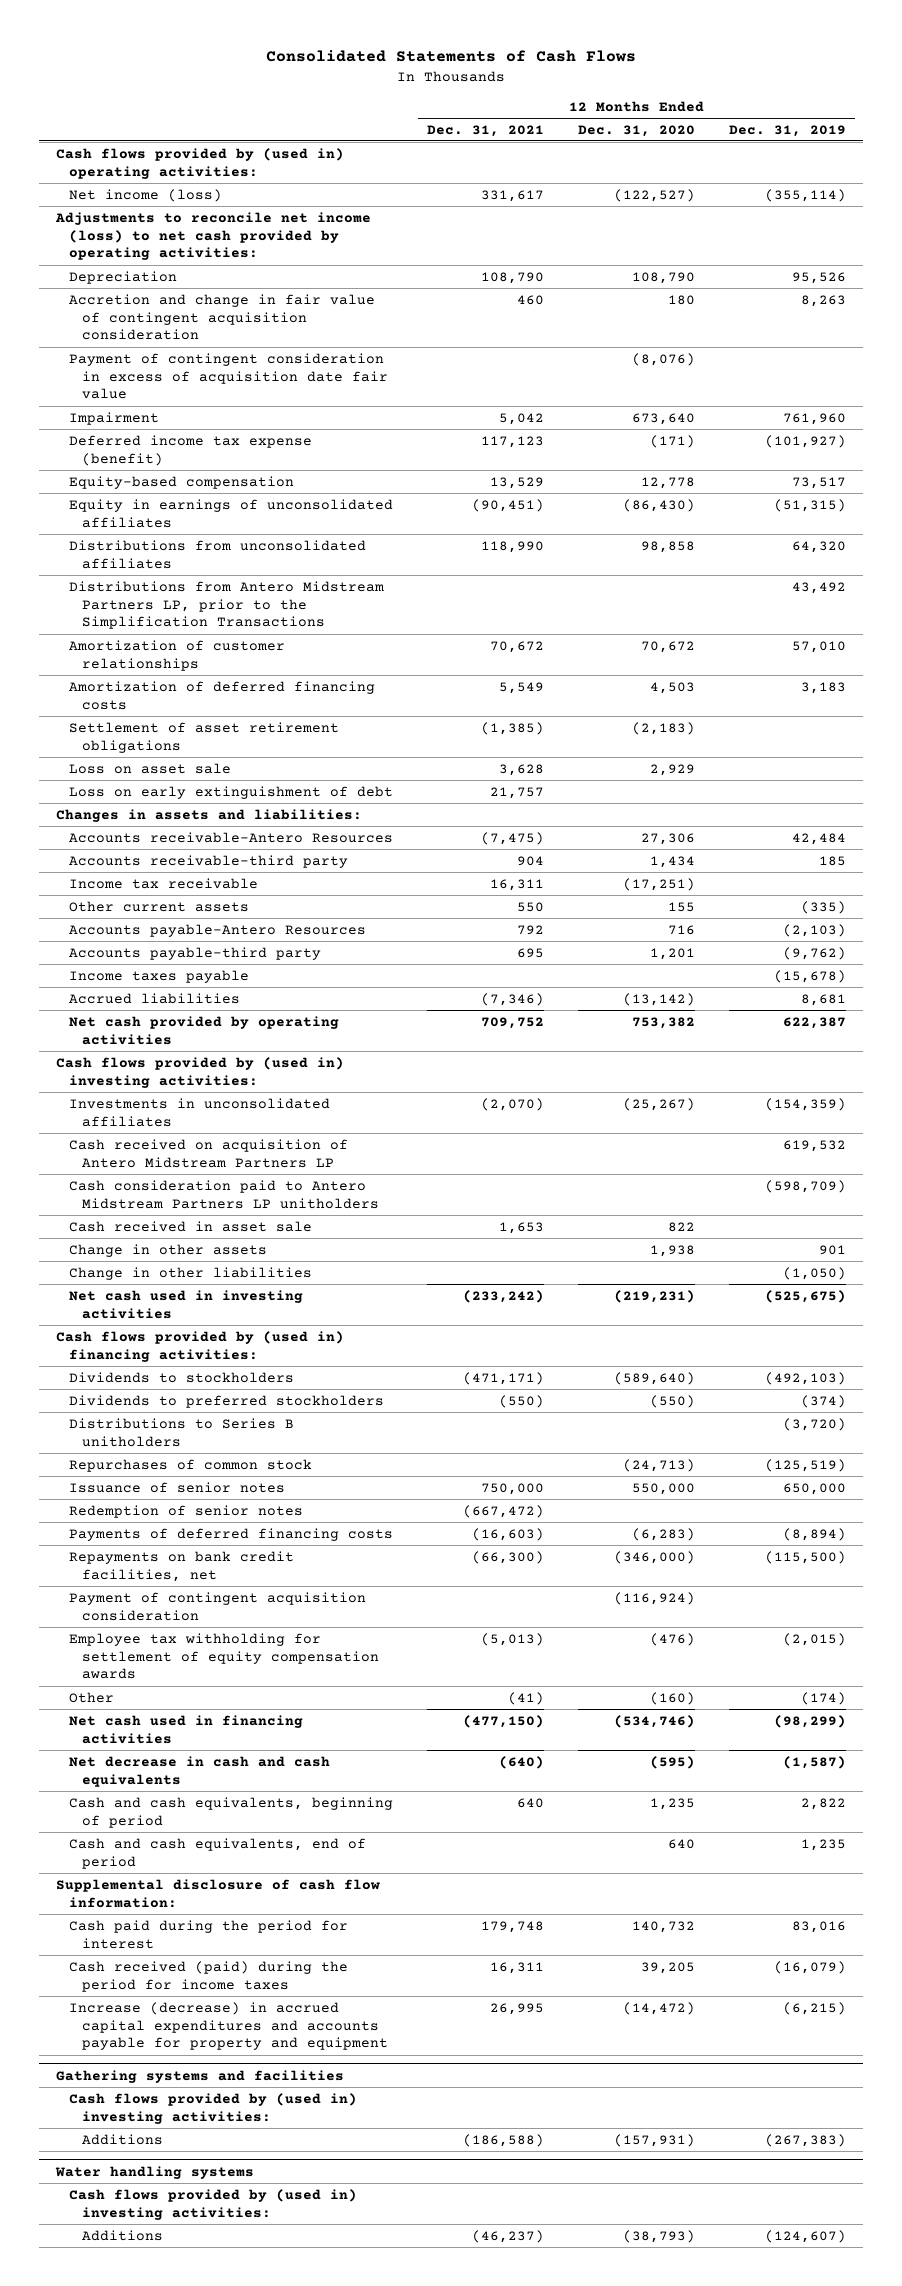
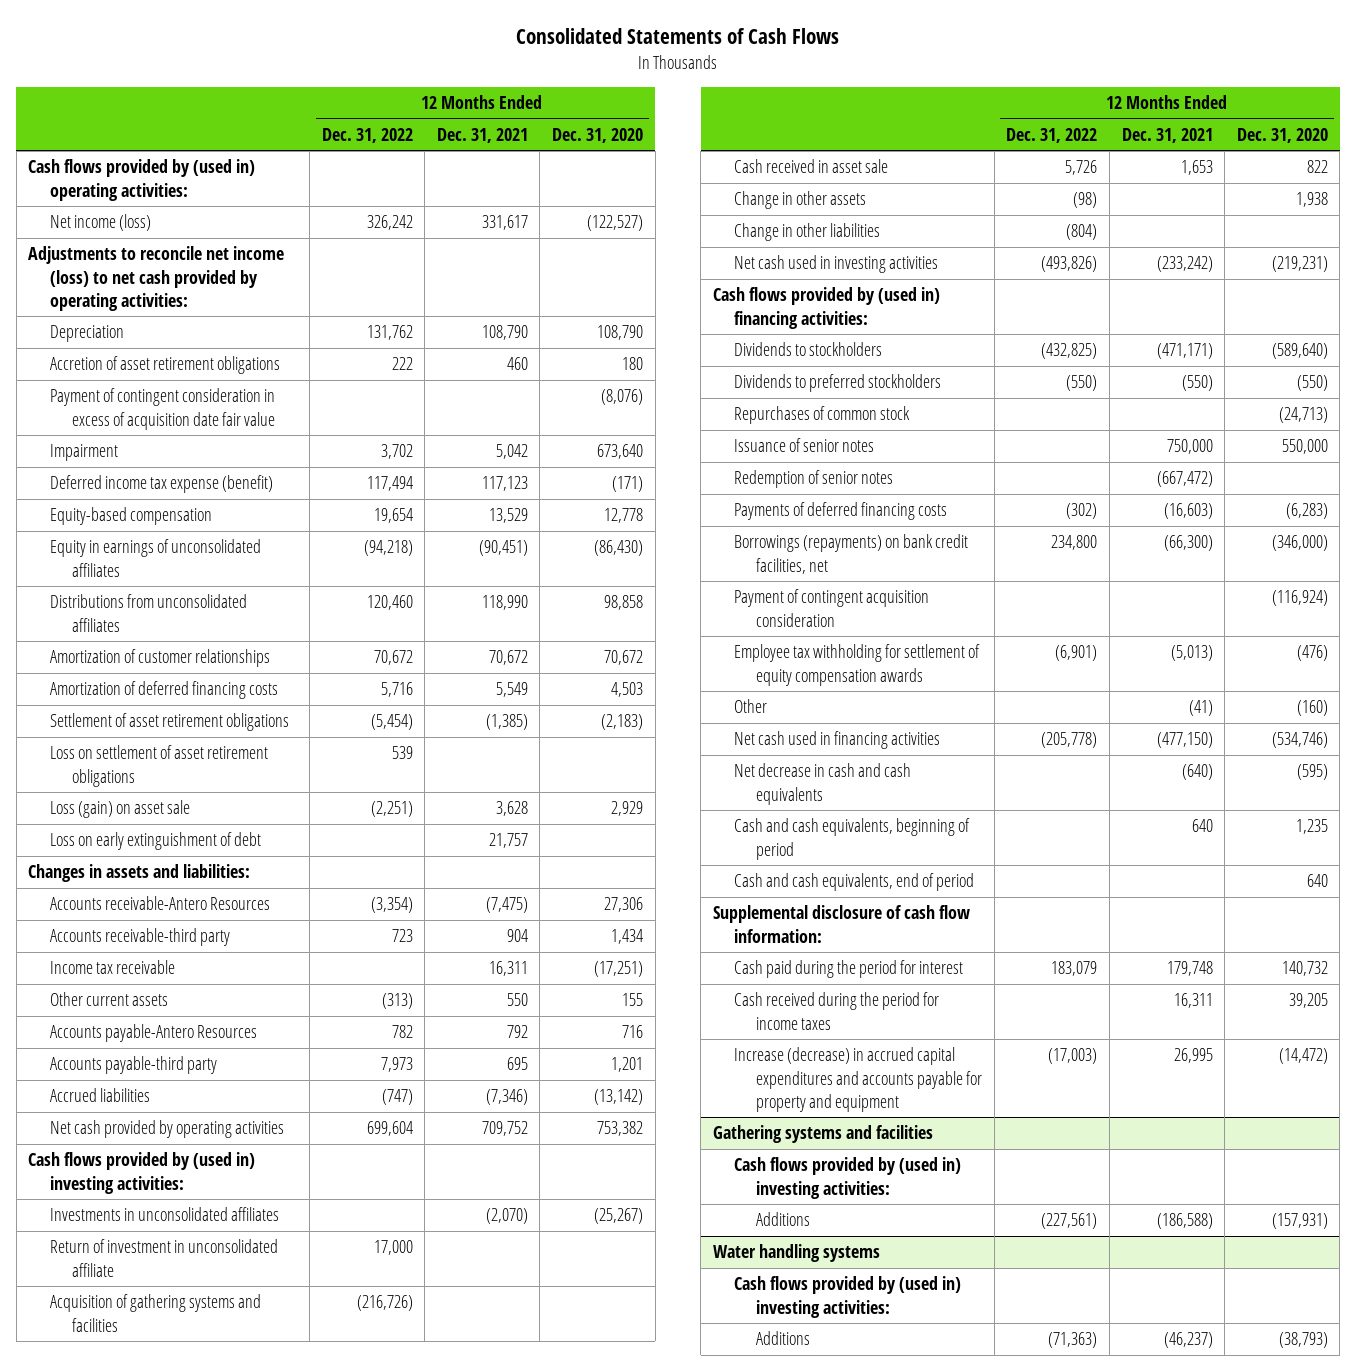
- | 12 Months Ended Dec. 31, 2021 | 12 Months Ended Dec. 31, 2020 | 12 Months Ended Dec. 31, 2019
+ | 12 Months Ended Dec. 31, 2022 | 12 Months Ended Dec. 31, 2021 | 12 Months Ended Dec. 31, 2020
- Accretion and change in fair value of contingent acquisition consideration | 460 | 180 | 8,263
+ Accretion of asset retirement obligations | 222 | 460 | 180
- Distributions from Antero Midstream Partners LP, prior to the Simplification Transactions | | | 43,492
- Loss on asset sale | 3,628 | 2,929 |
+ Loss on settlement of asset retirement obligations | 539 | |
+ Loss (gain) on asset sale | (2,251) | 3,628 | 2,929
- Income taxes payable | | | (15,678)
- Cash received on acquisition of Antero Midstream Partners LP | | | 619,532
- Cash consideration paid to Antero Midstream Partners LP unitholders | | | (598,709)
+ Return of investment in unconsolidated affiliate | 17,000 | |
+ Acquisition of gathering systems and facilities | (216,726) | |
- Distributions to Series B unitholders | | | (3,720)
- Repayments on bank credit facilities, net | (66,300) | (346,000) | (115,500)
+ Borrowings (repayments) on bank credit facilities, net | 234,800 | (66,300) | (346,000)
- Cash received (paid) during the period for income taxes | 16,311 | 39,205 | (16,079)
+ Cash received during the period for income taxes | | 16,311 | 39,205

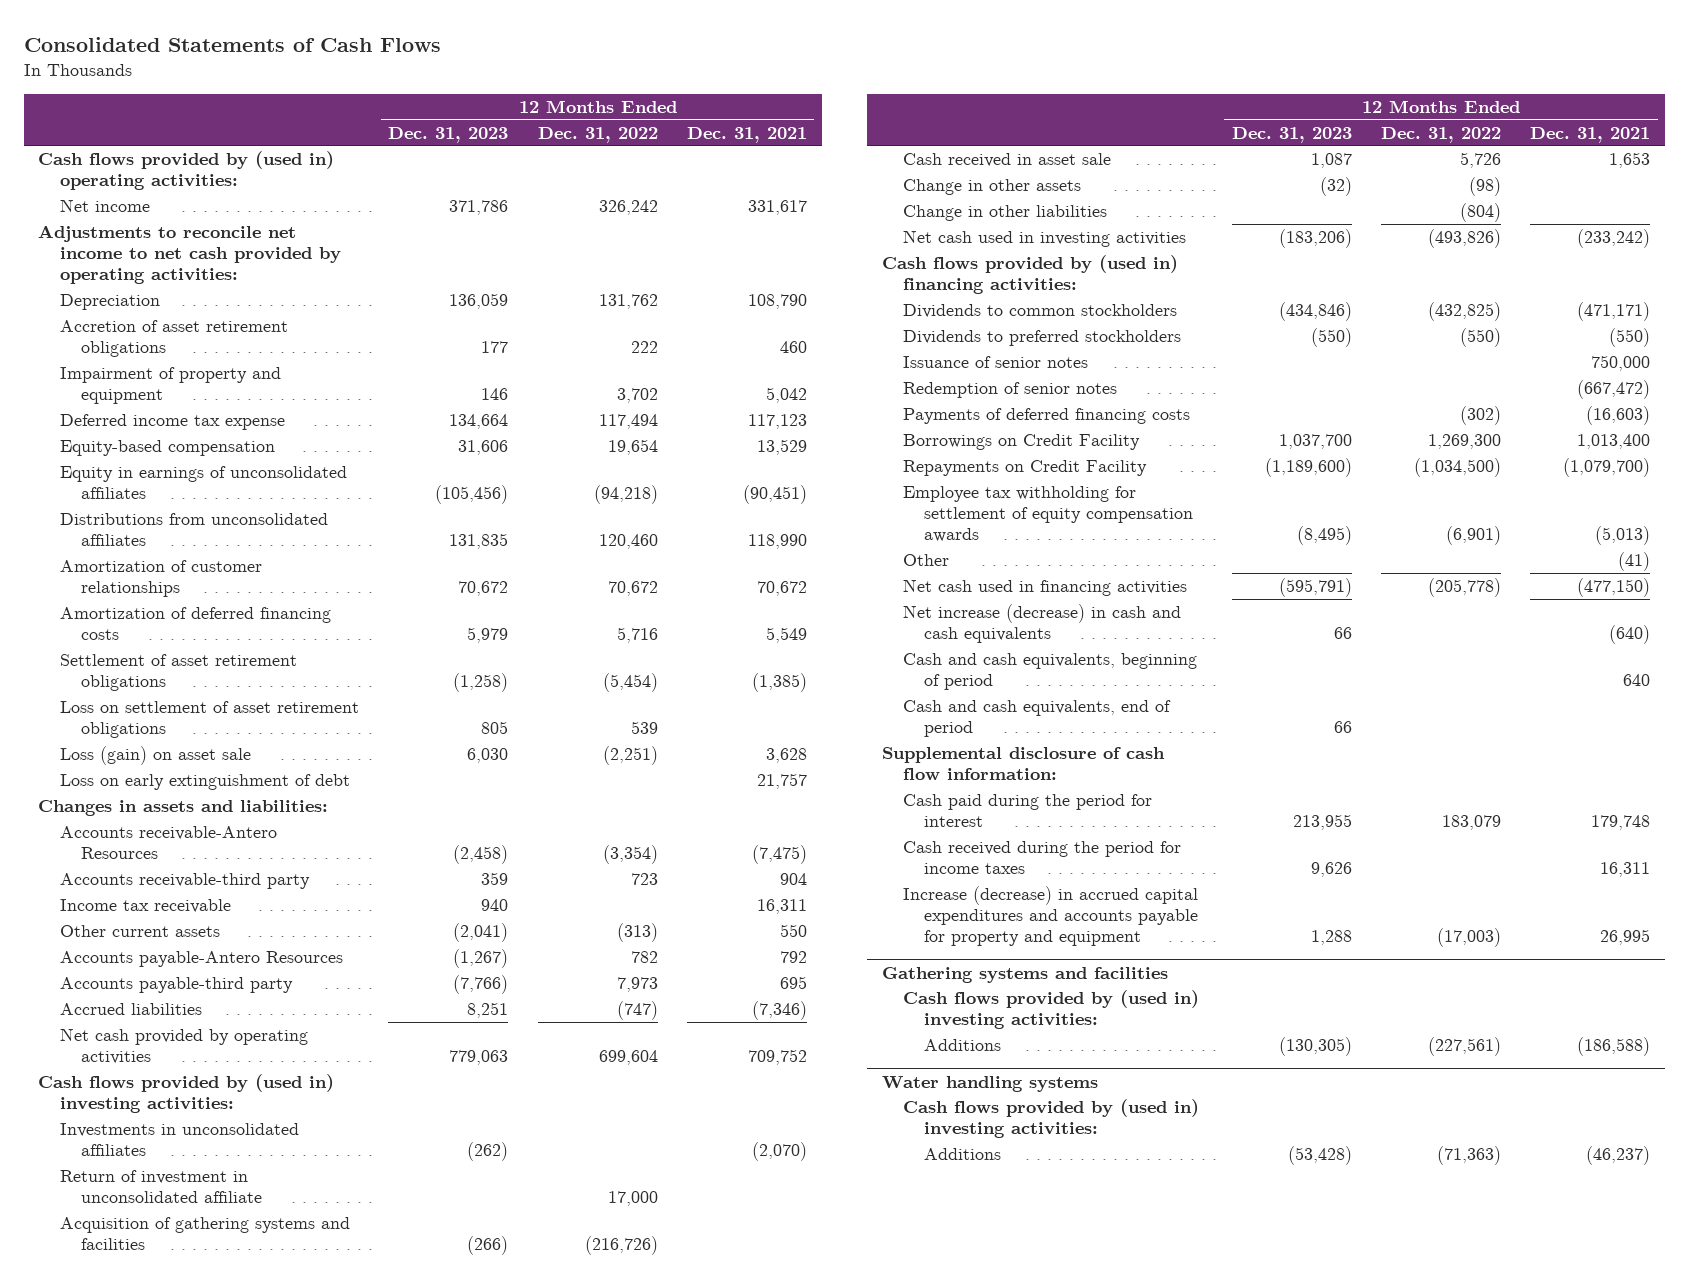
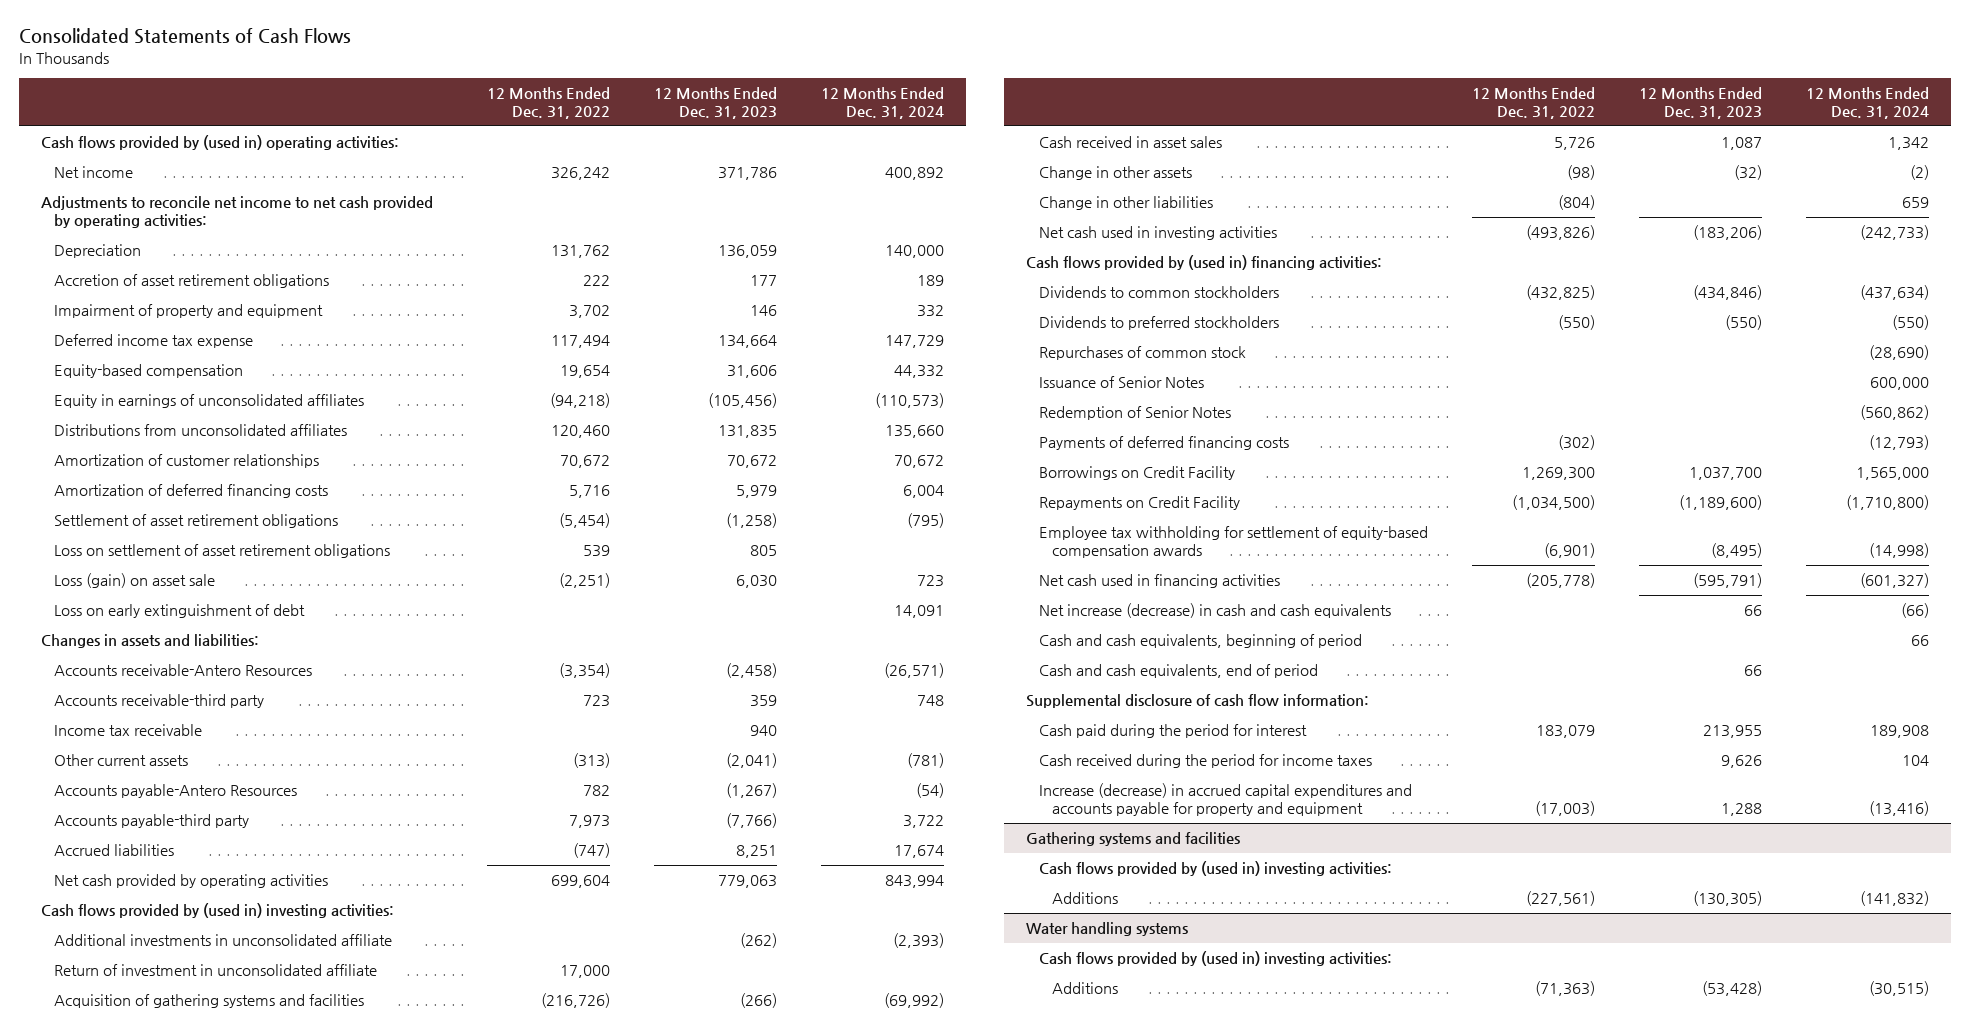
- | 12 Months Ended Dec. 31, 2023 | 12 Months Ended Dec. 31, 2022 | 12 Months Ended Dec. 31, 2021
+ | 12 Months Ended Dec. 31, 2022 | 12 Months Ended Dec. 31, 2023 | 12 Months Ended Dec. 31, 2024
- Investments in unconsolidated affiliates | (262) | | (2,070)
+ Additional investments in unconsolidated affiliate | | (262) | (2,393)
- Cash received in asset sale | 1,087 | 5,726 | 1,653
+ Cash received in asset sales | 5,726 | 1,087 | 1,342
- Issuance of senior notes | | | 750,000
- Redemption of senior notes | | | (667,472)
+ Repurchases of common stock | | | (28,690)
+ Issuance of Senior Notes | | | 600,000
+ Redemption of Senior Notes | | | (560,862)
- Employee tax withholding for settlement of equity compensation awards | (8,495) | (6,901) | (5,013)
- Other | | | (41)
+ Employee tax withholding for settlement of equity-based compensation awards | (6,901) | (8,495) | (14,998)

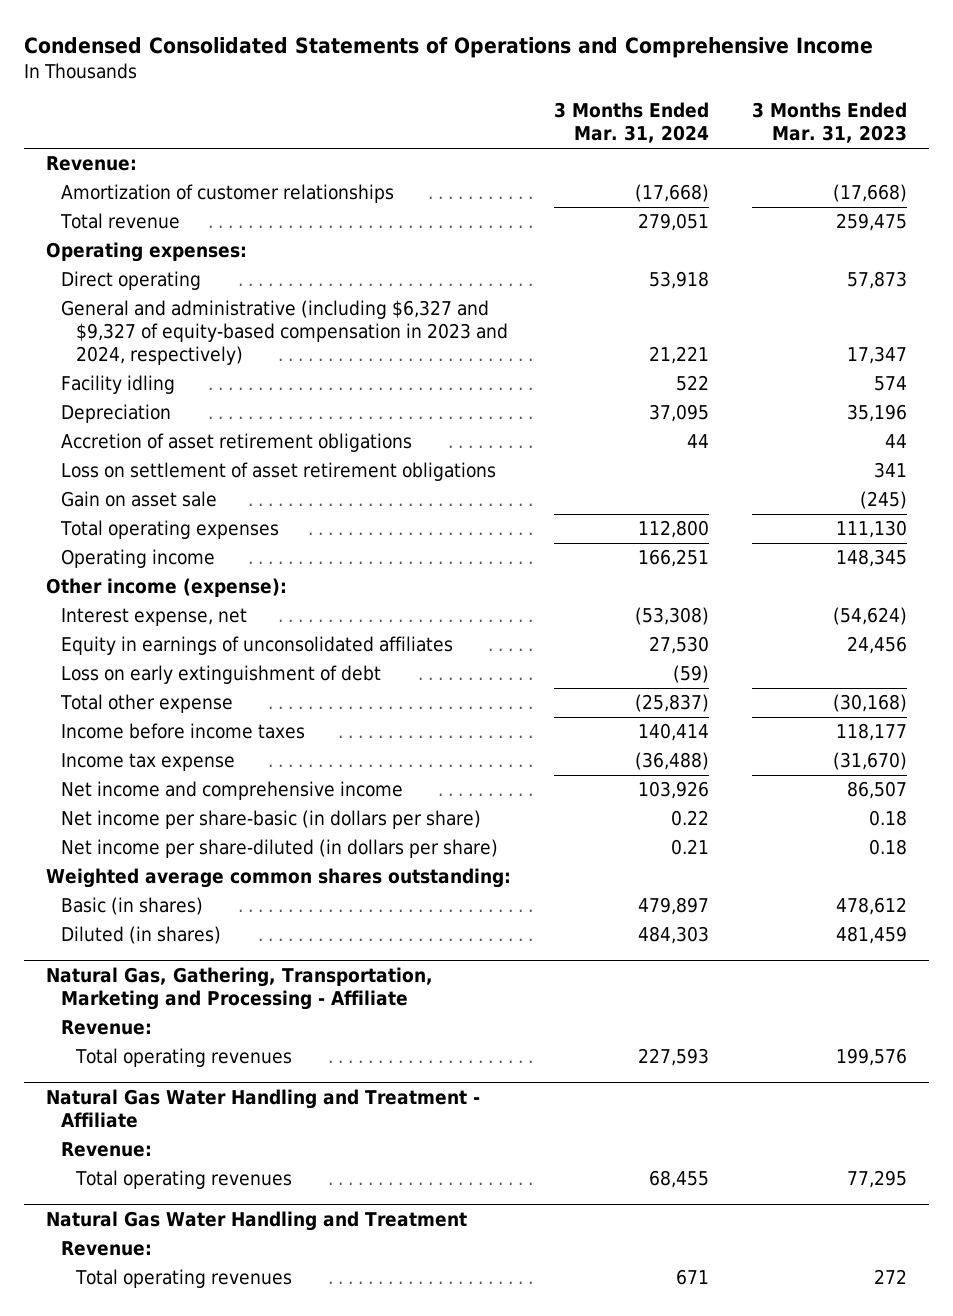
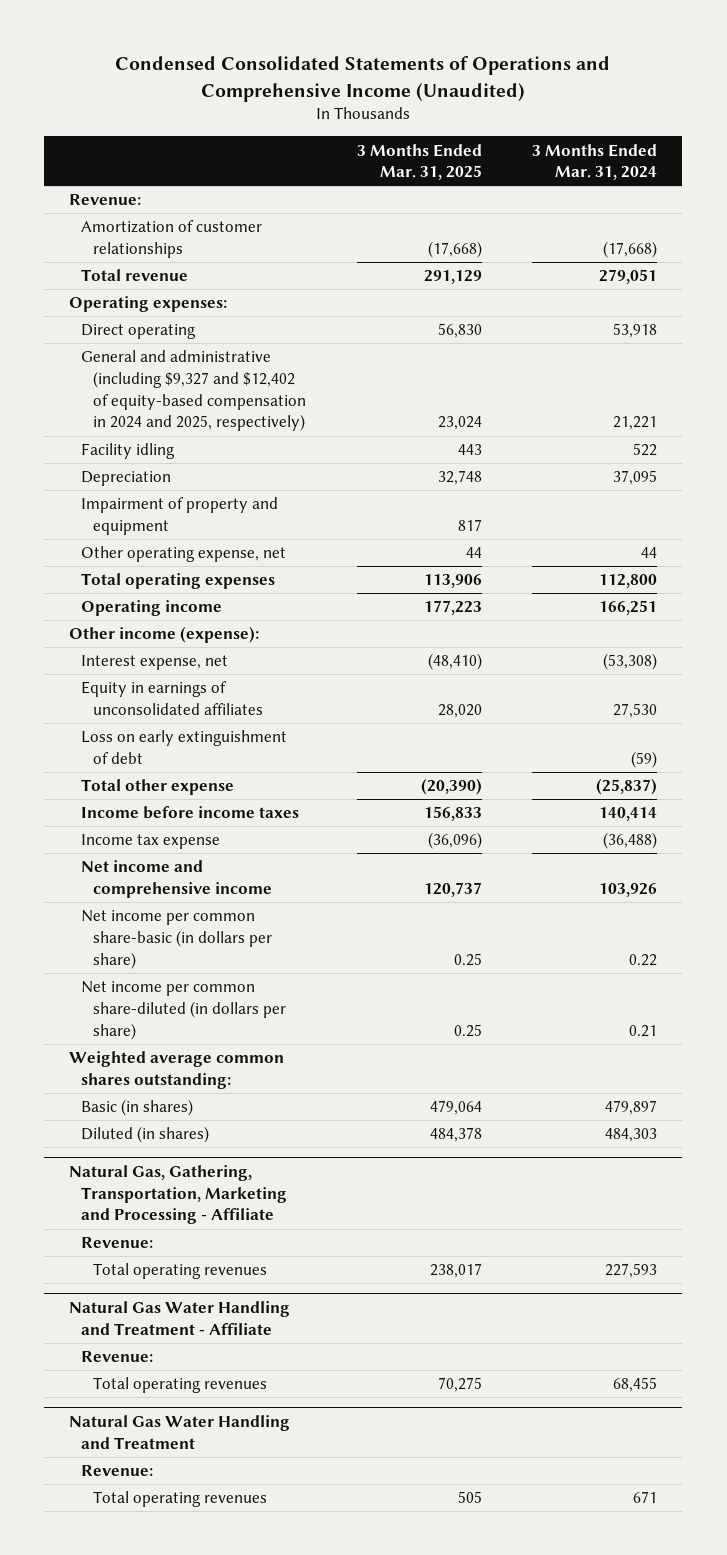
- Condensed Consolidated Statements of Operations and Comprehensive Income
+ Condensed Consolidated Statements of Operations and Comprehensive Income (Unaudited)
- | 3 Months Ended Mar. 31, 2024 | 3 Months Ended Mar. 31, 2023
+ | 3 Months Ended Mar. 31, 2025 | 3 Months Ended Mar. 31, 2024
- General and administrative (including $6,327 and $9,327 of equity-based compensation in 2023 and 2024, respectively) | 21,221 | 17,347
+ General and administrative (including $9,327 and $12,402 of equity-based compensation in 2024 and 2025, respectively) | 23,024 | 21,221
- Accretion of asset retirement obligations | 44 | 44
- Loss on settlement of asset retirement obligations | | 341
- Gain on asset sale | | (245)
+ Impairment of property and equipment | 817 |
+ Other operating expense, net | 44 | 44
- Net income per share-basic (in dollars per share) | 0.22 | 0.18
- Net income per share-diluted (in dollars per share) | 0.21 | 0.18
+ Net income per common share-basic (in dollars per share) | 0.25 | 0.22
+ Net income per common share-diluted (in dollars per share) | 0.25 | 0.21

